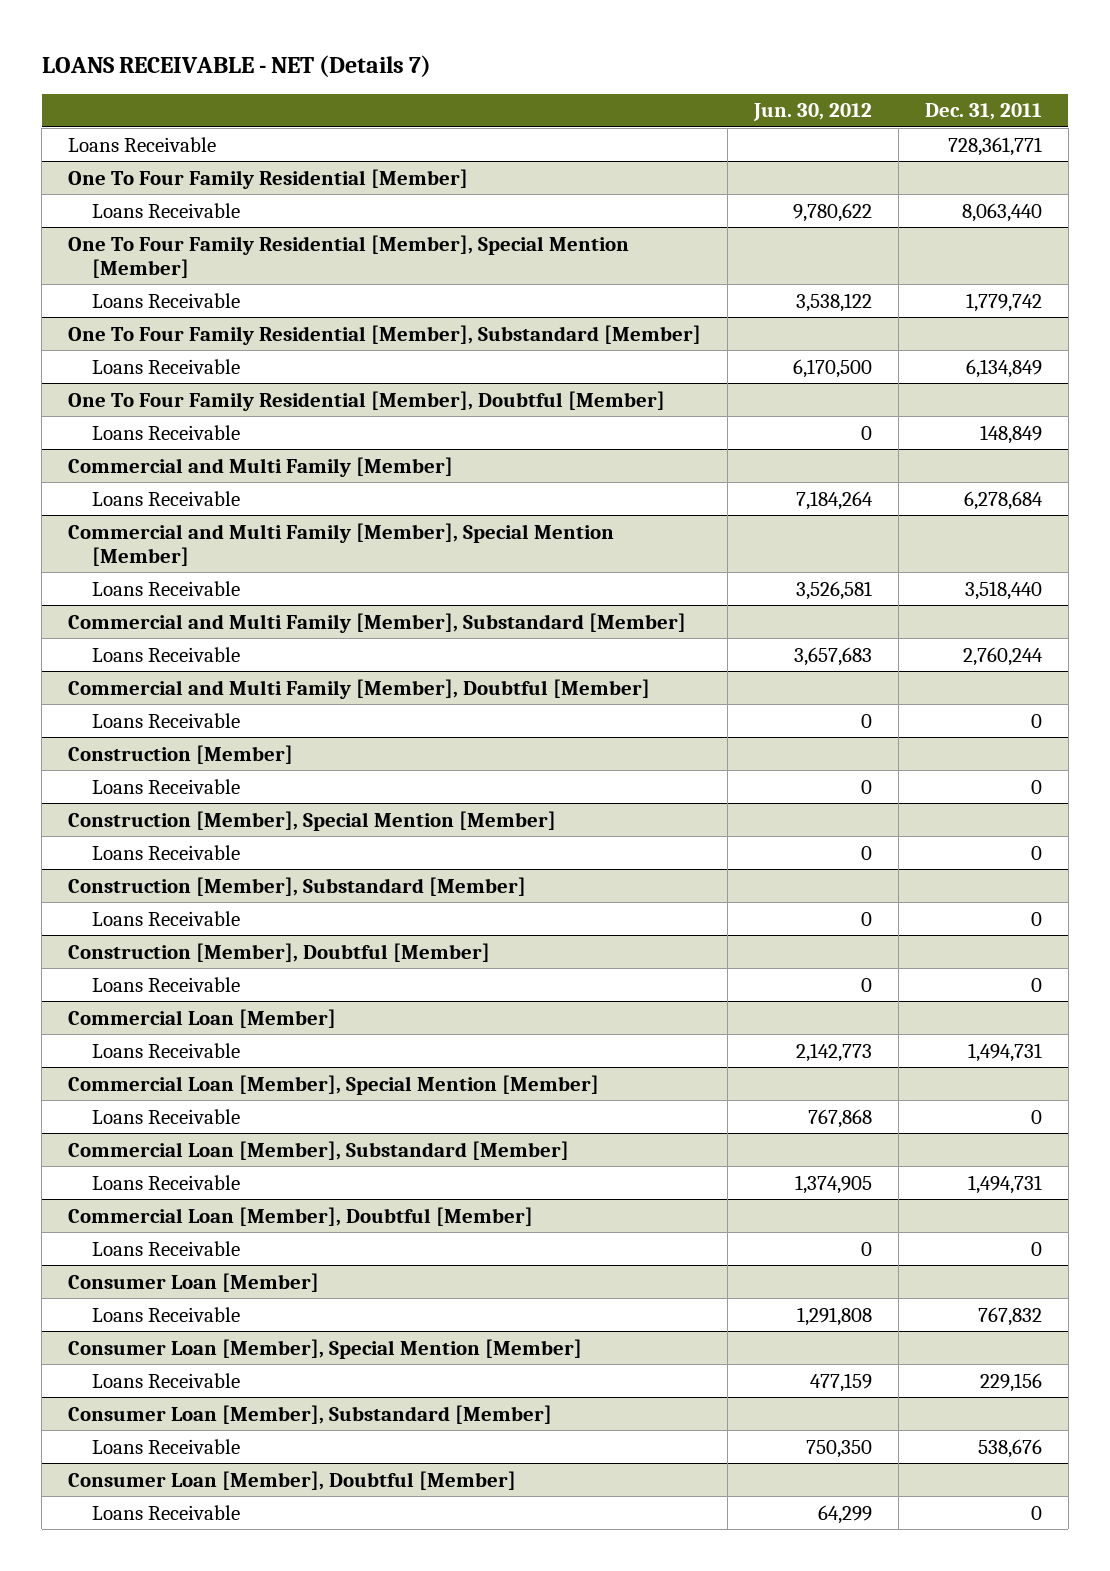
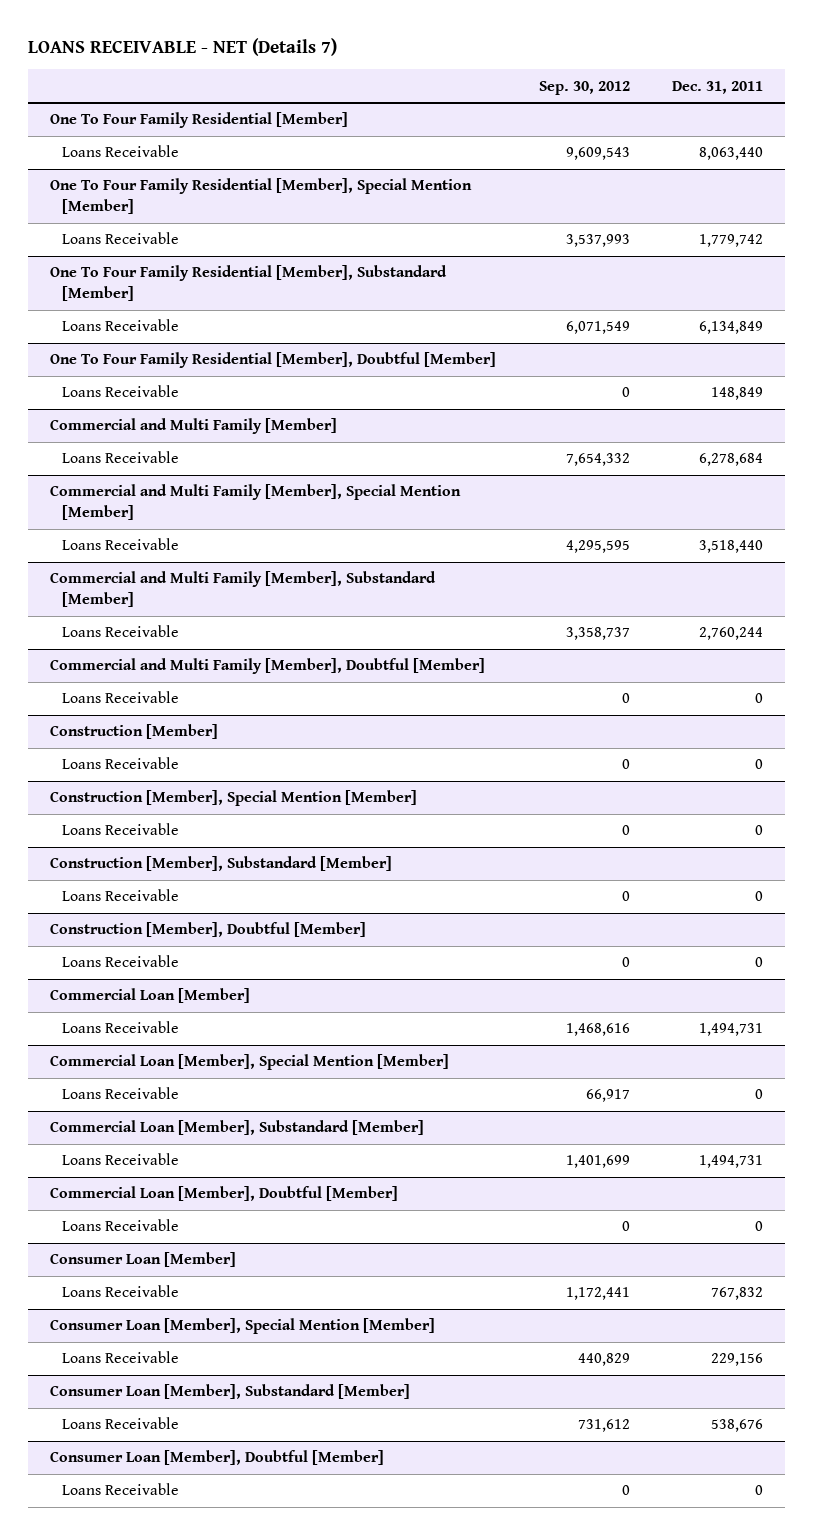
- | Jun. 30, 2012 | Dec. 31, 2011
+ | Sep. 30, 2012 | Dec. 31, 2011
- Loans Receivable | | 728,361,771

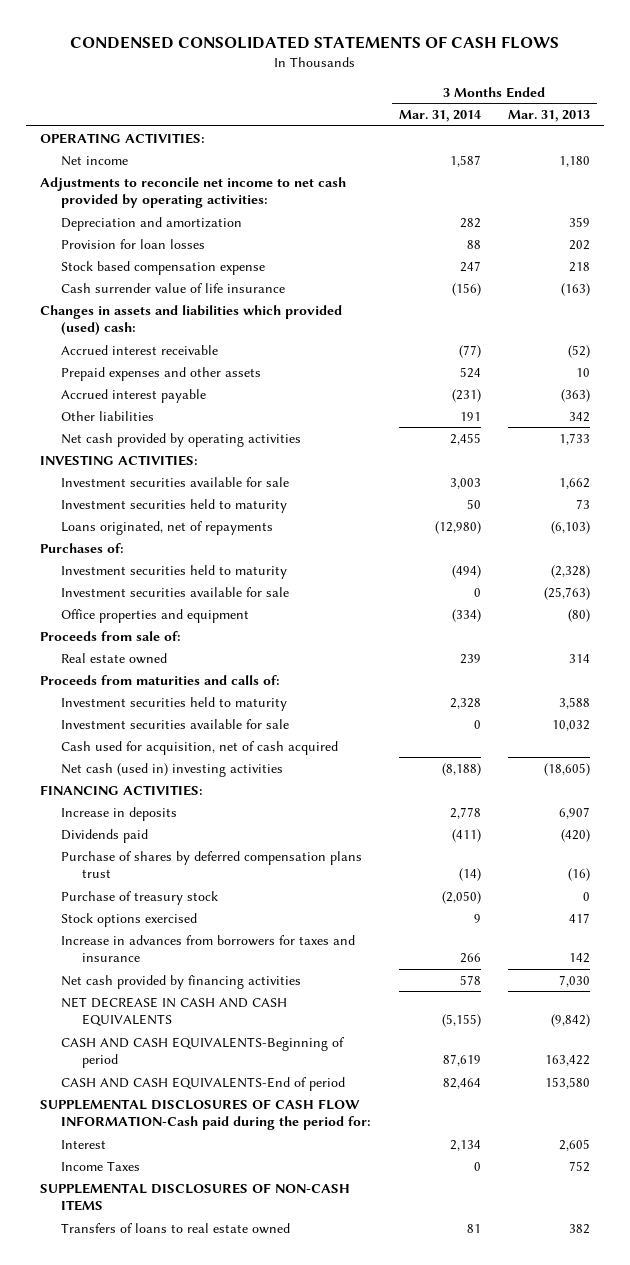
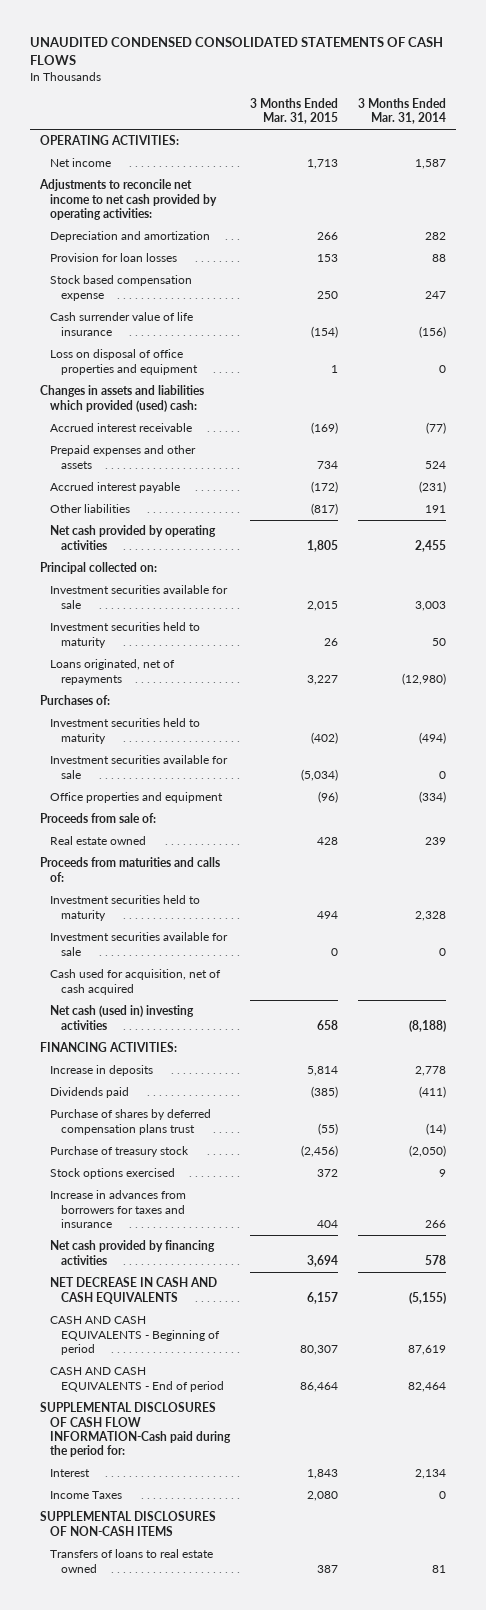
- CONDENSED CONSOLIDATED STATEMENTS OF CASH FLOWS
+ UNAUDITED CONDENSED CONSOLIDATED STATEMENTS OF CASH FLOWS
- | 3 Months Ended Mar. 31, 2014 | 3 Months Ended Mar. 31, 2013
+ | 3 Months Ended Mar. 31, 2015 | 3 Months Ended Mar. 31, 2014
+ Loss on disposal of office properties and equipment | 1 | 0
- INVESTING ACTIVITIES:
+ Principal collected on:
- CASH AND CASH EQUIVALENTS-Beginning of period | 87,619 | 163,422
- CASH AND CASH EQUIVALENTS-End of period | 82,464 | 153,580
+ CASH AND CASH EQUIVALENTS - Beginning of period | 80,307 | 87,619
+ CASH AND CASH EQUIVALENTS - End of period | 86,464 | 82,464

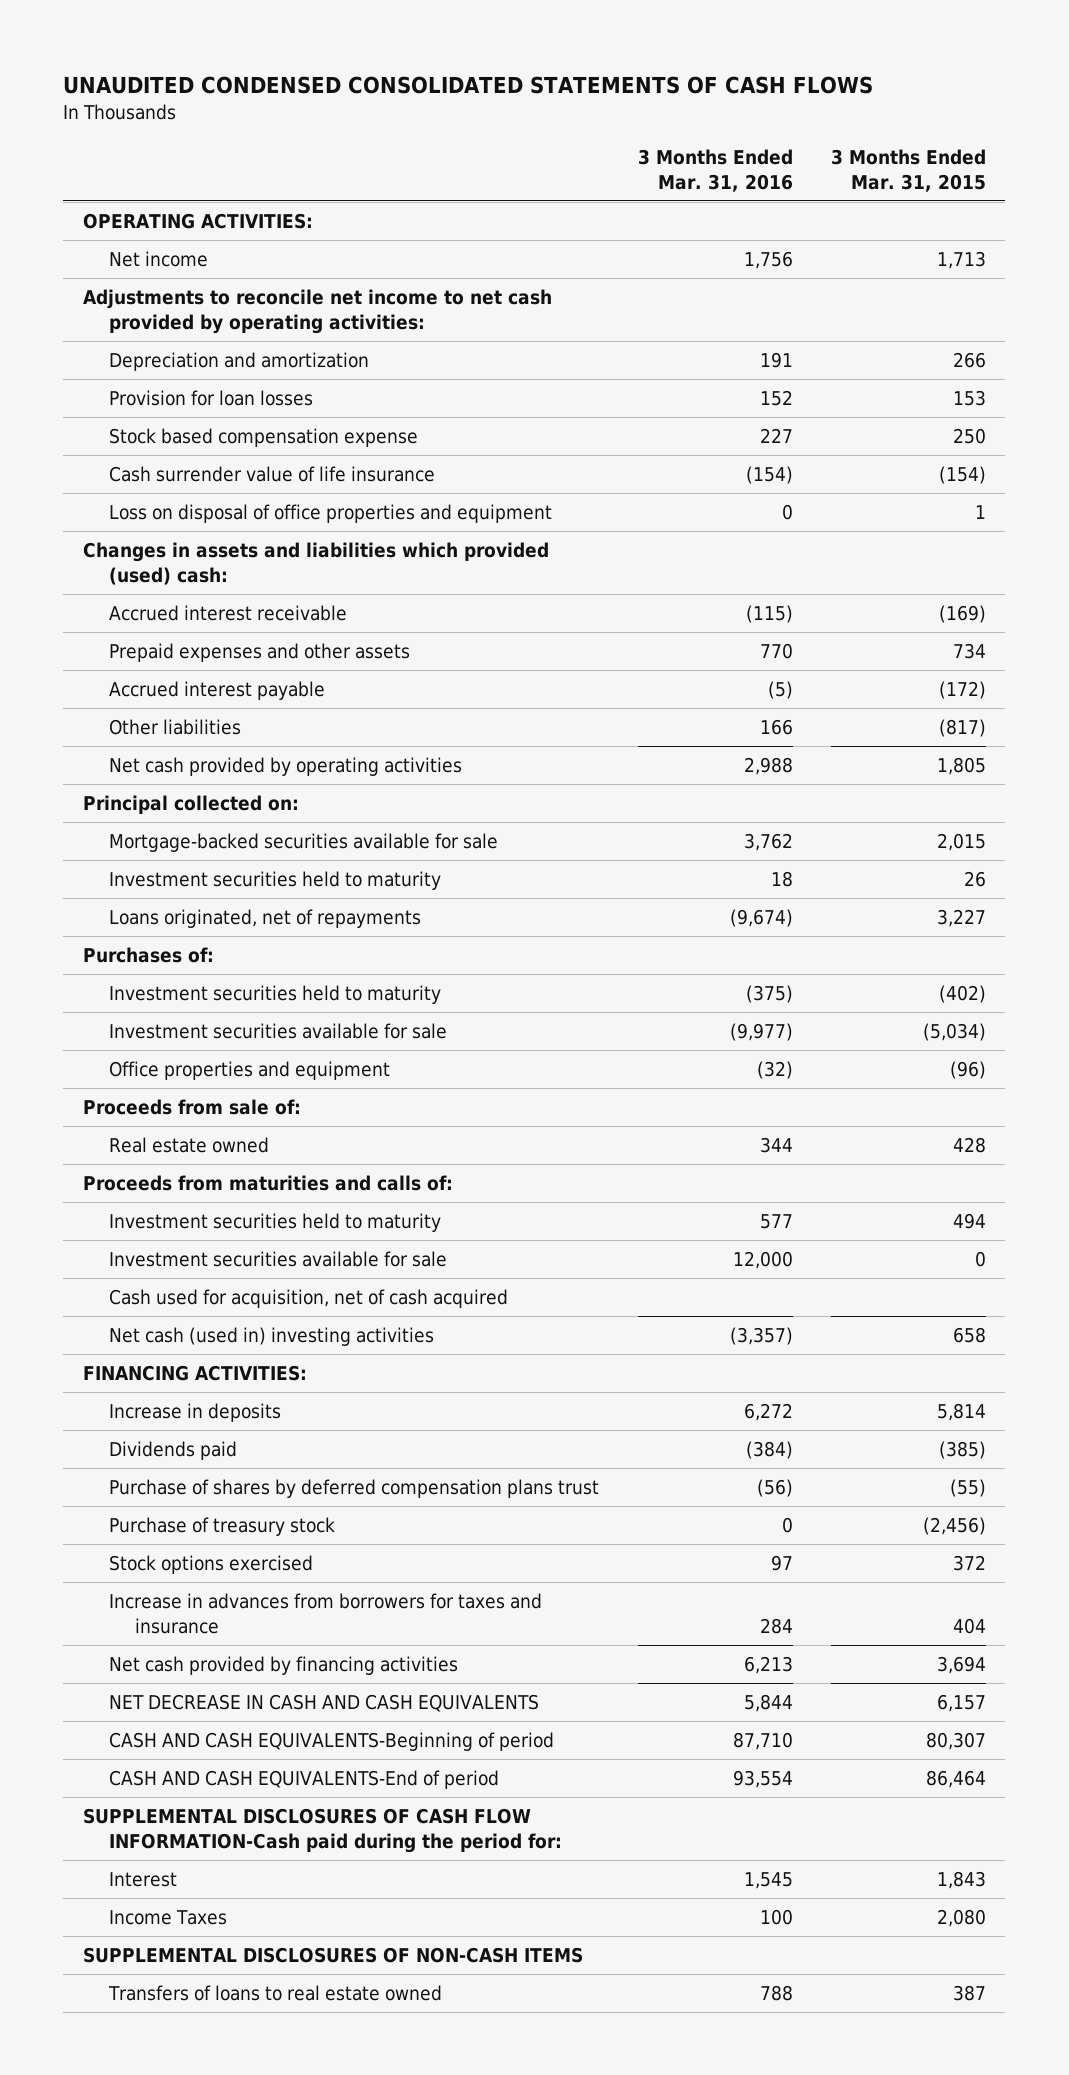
- | 3 Months Ended Mar. 31, 2015 | 3 Months Ended Mar. 31, 2014
+ | 3 Months Ended Mar. 31, 2016 | 3 Months Ended Mar. 31, 2015
- Investment securities available for sale | 2,015 | 3,003
+ Mortgage-backed securities available for sale | 3,762 | 2,015
- CASH AND CASH EQUIVALENTS - Beginning of period | 80,307 | 87,619
- CASH AND CASH EQUIVALENTS - End of period | 86,464 | 82,464
+ CASH AND CASH EQUIVALENTS-Beginning of period | 87,710 | 80,307
+ CASH AND CASH EQUIVALENTS-End of period | 93,554 | 86,464

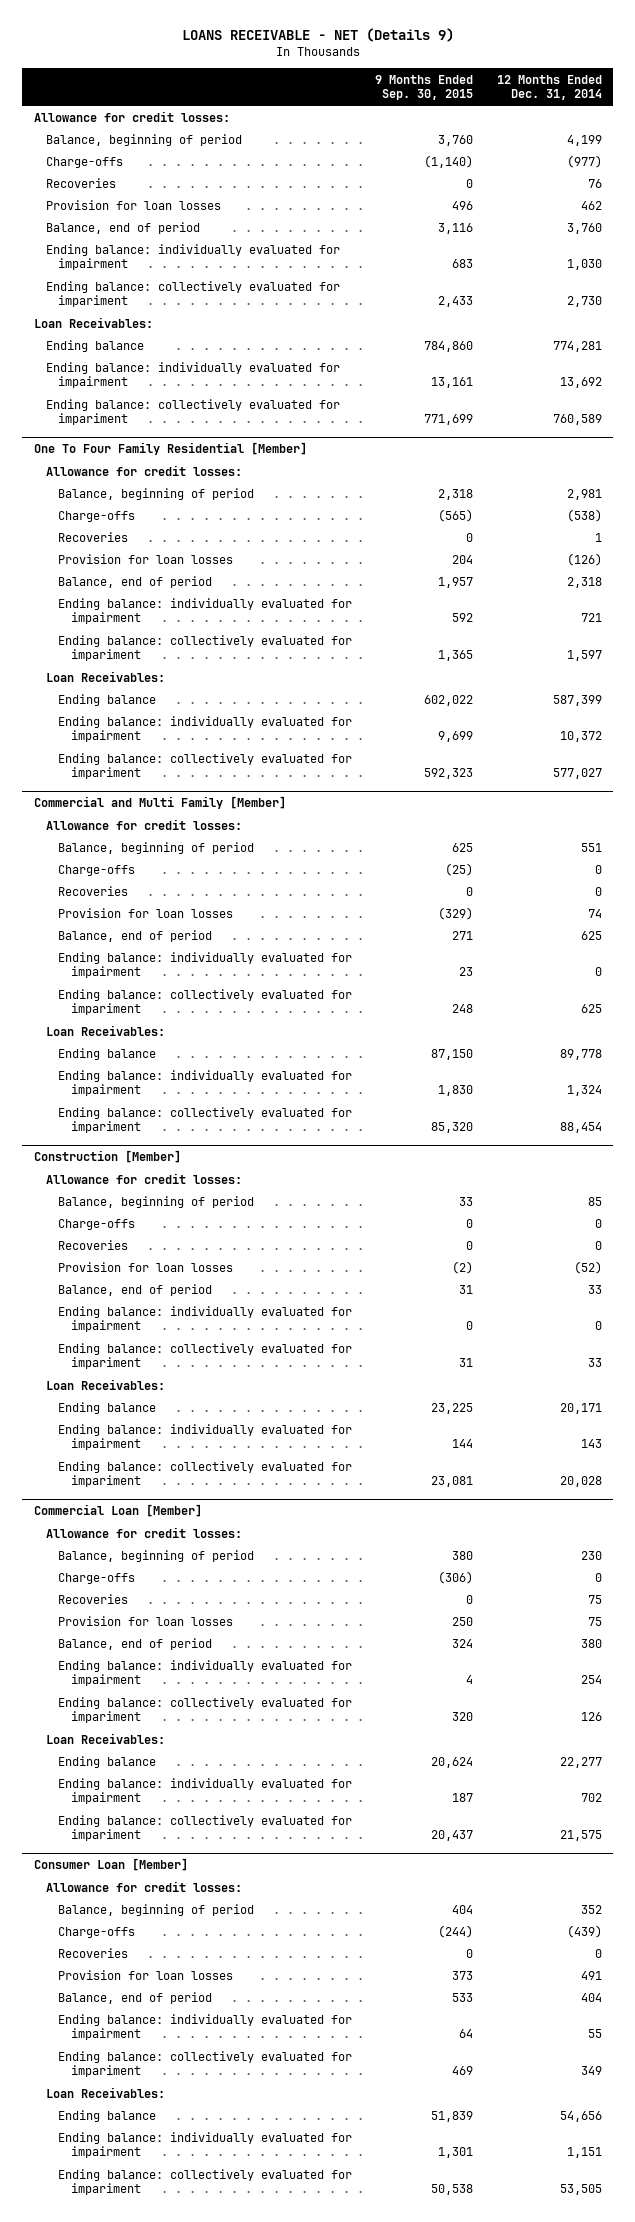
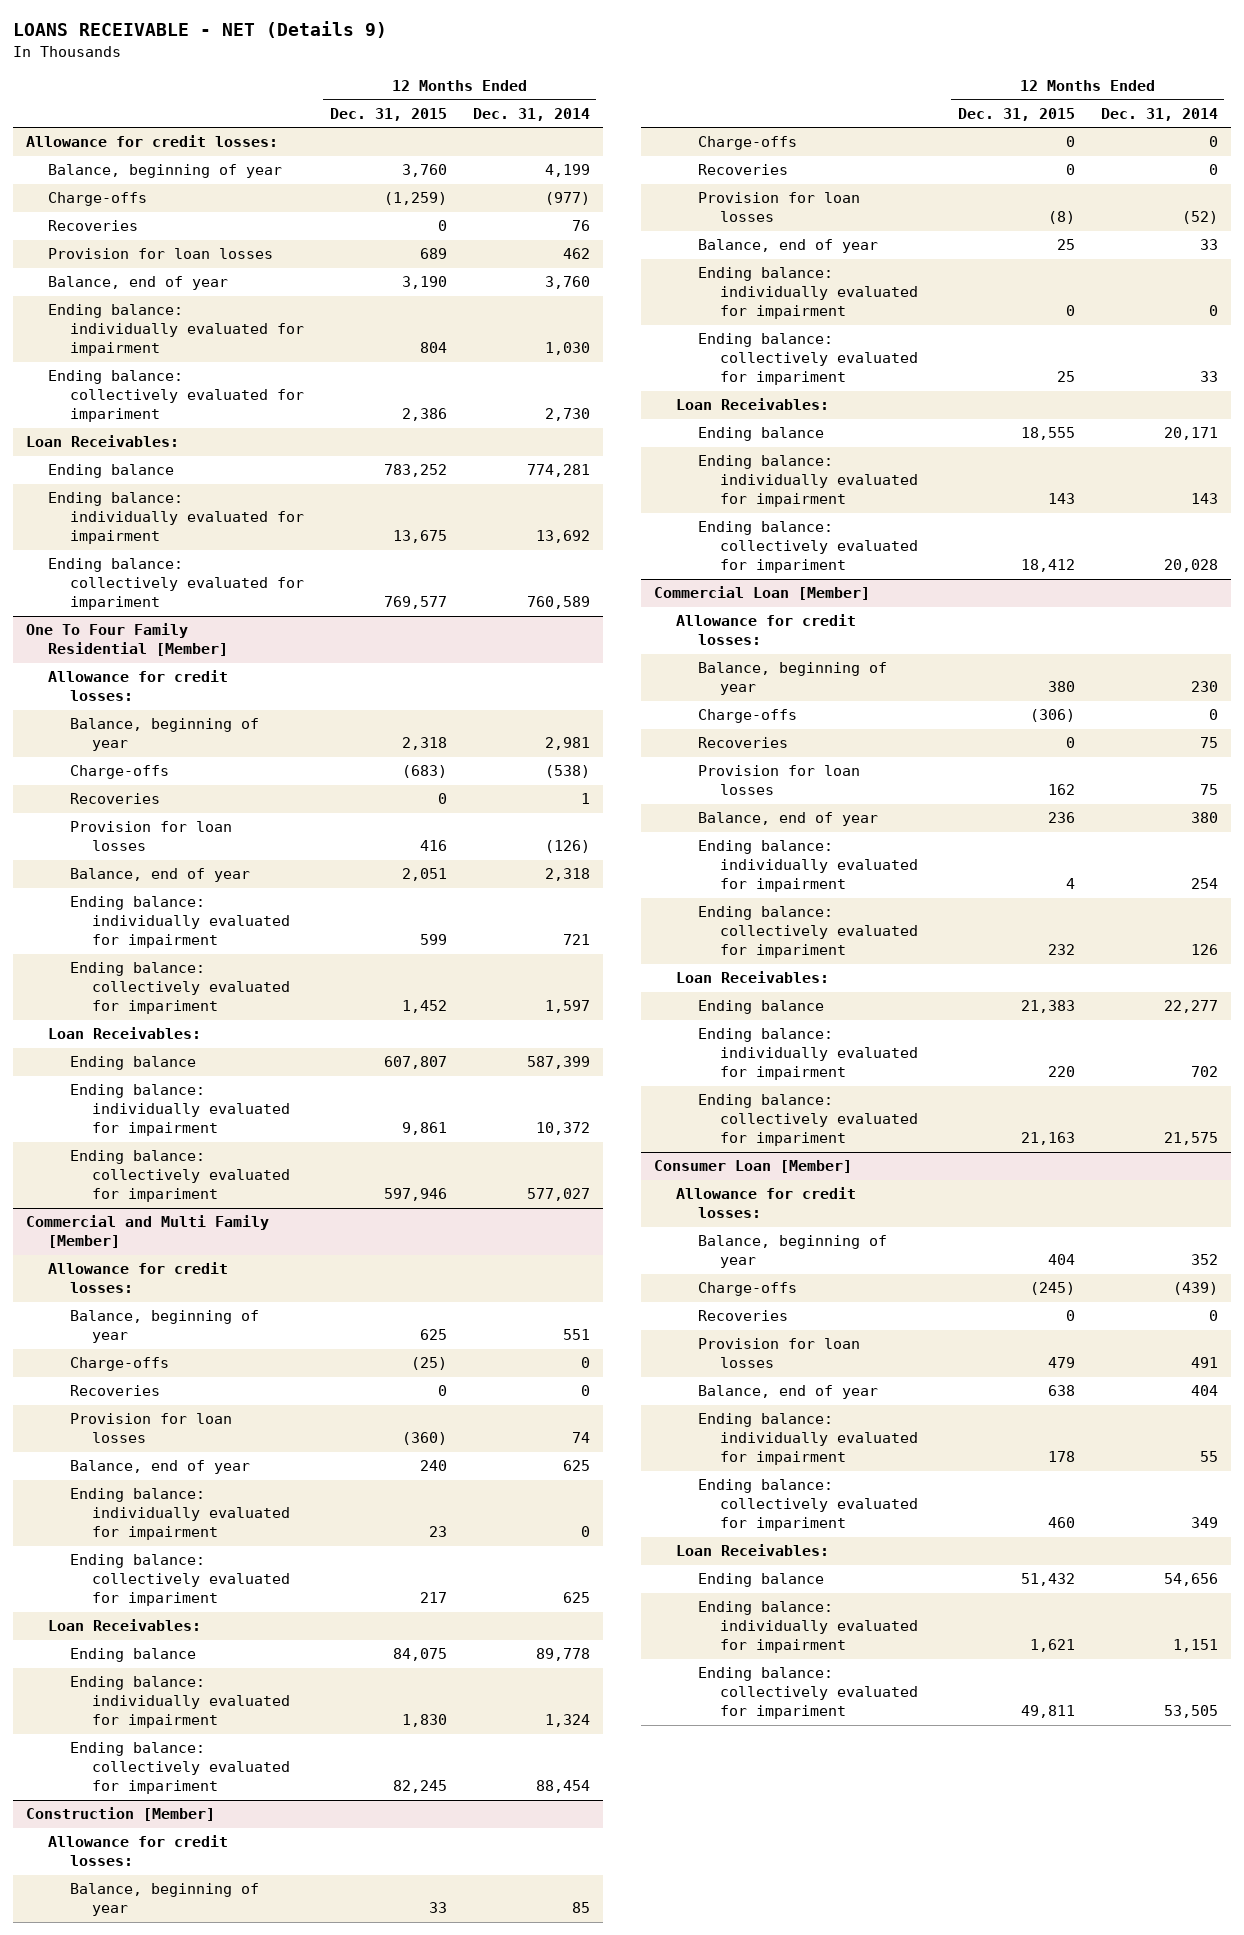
- | 9 Months Ended Sep. 30, 2015 | 12 Months Ended Dec. 31, 2014
+ | 12 Months Ended Dec. 31, 2015 | 12 Months Ended Dec. 31, 2014
- Balance, beginning of period | 3,760 | 4,199
+ Balance, beginning of year | 3,760 | 4,199
- Balance, end of period | 3,116 | 3,760
+ Balance, end of year | 3,190 | 3,760
@ One To Four Family Residential [Member]
- Balance, beginning of period | 2,318 | 2,981
+ Balance, beginning of year | 2,318 | 2,981
- Balance, end of period | 1,957 | 2,318
+ Balance, end of year | 2,051 | 2,318
@ Commercial and Multi Family [Member]
- Balance, beginning of period | 625 | 551
+ Balance, beginning of year | 625 | 551
- Balance, end of period | 271 | 625
+ Balance, end of year | 240 | 625
@ Construction [Member]
- Balance, beginning of period | 33 | 85
+ Balance, beginning of year | 33 | 85
- Balance, end of period | 31 | 33
+ Balance, end of year | 25 | 33
@ Commercial Loan [Member]
- Balance, beginning of period | 380 | 230
+ Balance, beginning of year | 380 | 230
- Balance, end of period | 324 | 380
+ Balance, end of year | 236 | 380
@ Consumer Loan [Member]
- Balance, beginning of period | 404 | 352
+ Balance, beginning of year | 404 | 352
- Balance, end of period | 533 | 404
+ Balance, end of year | 638 | 404

